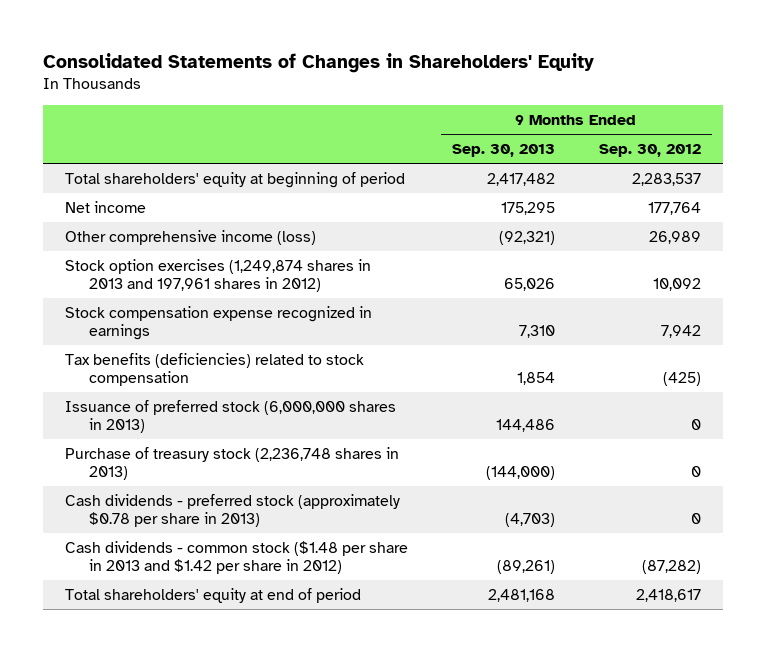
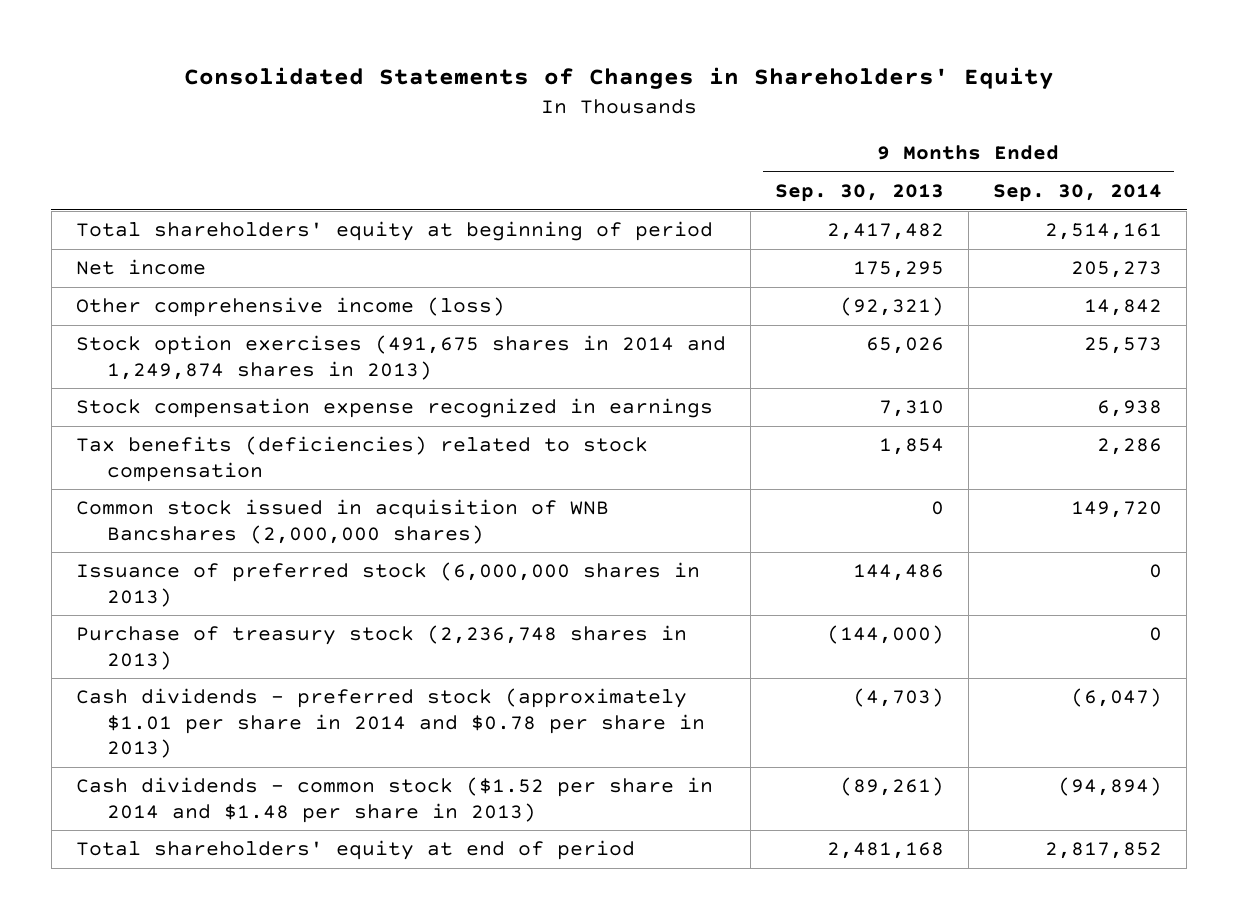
- | 9 Months Ended Sep. 30, 2013 | 9 Months Ended Sep. 30, 2012
+ | 9 Months Ended Sep. 30, 2013 | 9 Months Ended Sep. 30, 2014
- Stock option exercises (1,249,874 shares in 2013 and 197,961 shares in 2012) | 65,026 | 10,092
+ Stock option exercises (491,675 shares in 2014 and 1,249,874 shares in 2013) | 65,026 | 25,573
+ Common stock issued in acquisition of WNB Bancshares (2,000,000 shares) | 0 | 149,720
- Cash dividends - preferred stock (approximately $0.78 per share in 2013) | (4,703) | 0
- Cash dividends - common stock ($1.48 per share in 2013 and $1.42 per share in 2012) | (89,261) | (87,282)
+ Cash dividends - preferred stock (approximately $1.01 per share in 2014 and $0.78 per share in 2013) | (4,703) | (6,047)
+ Cash dividends - common stock ($1.52 per share in 2014 and $1.48 per share in 2013) | (89,261) | (94,894)

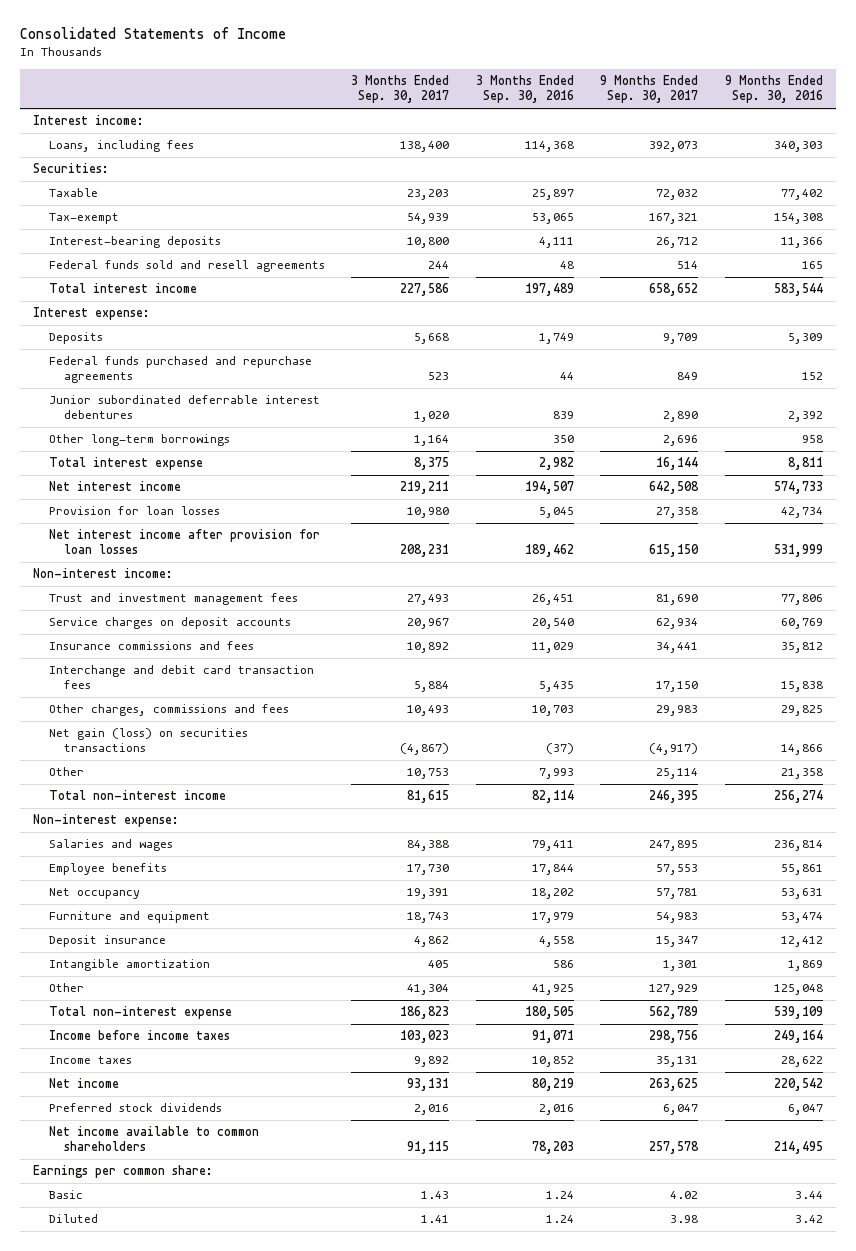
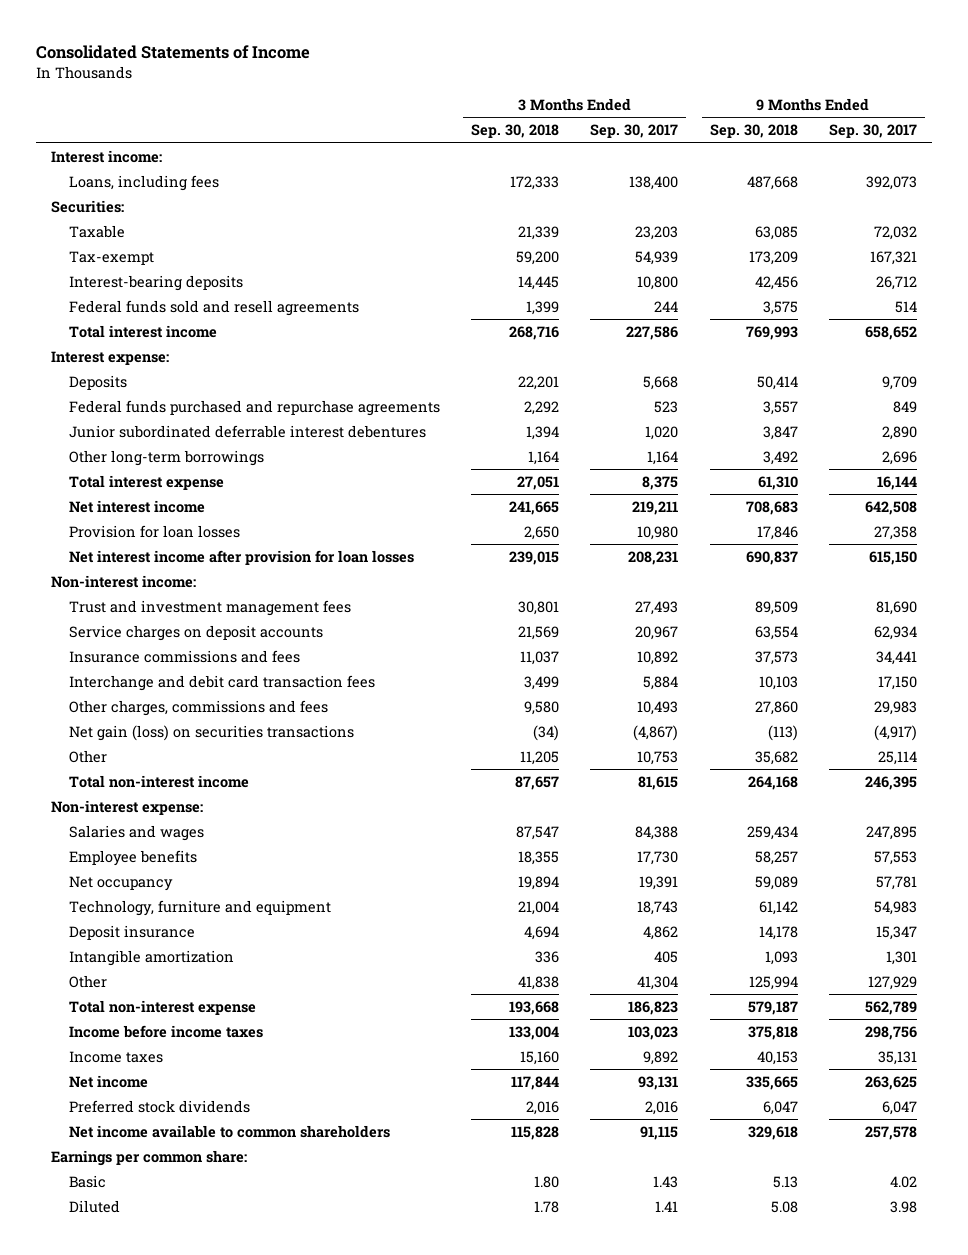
- | 3 Months Ended Sep. 30, 2017 | 3 Months Ended Sep. 30, 2016 | 9 Months Ended Sep. 30, 2017 | 9 Months Ended Sep. 30, 2016
+ | 3 Months Ended Sep. 30, 2018 | 3 Months Ended Sep. 30, 2017 | 9 Months Ended Sep. 30, 2018 | 9 Months Ended Sep. 30, 2017
- Furniture and equipment | 18,743 | 17,979 | 54,983 | 53,474
+ Technology, furniture and equipment | 21,004 | 18,743 | 61,142 | 54,983

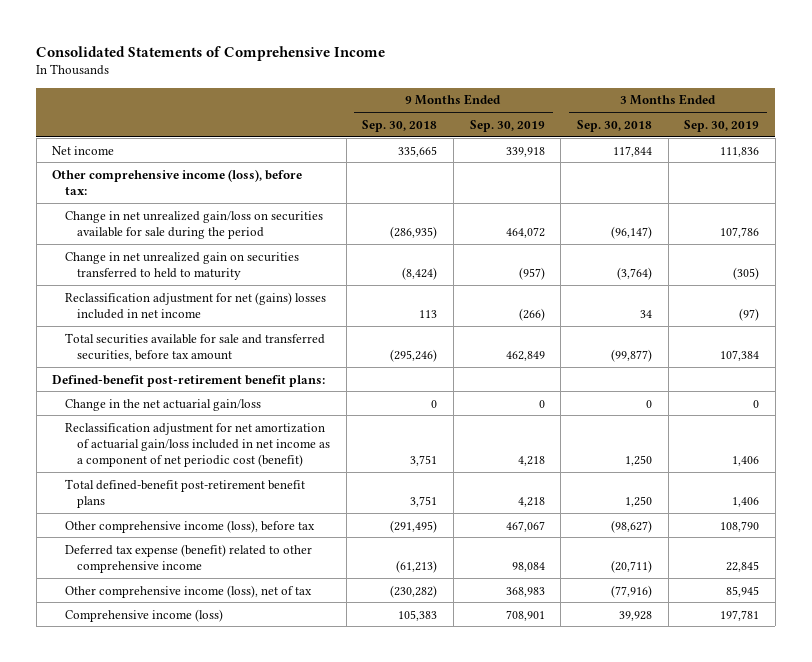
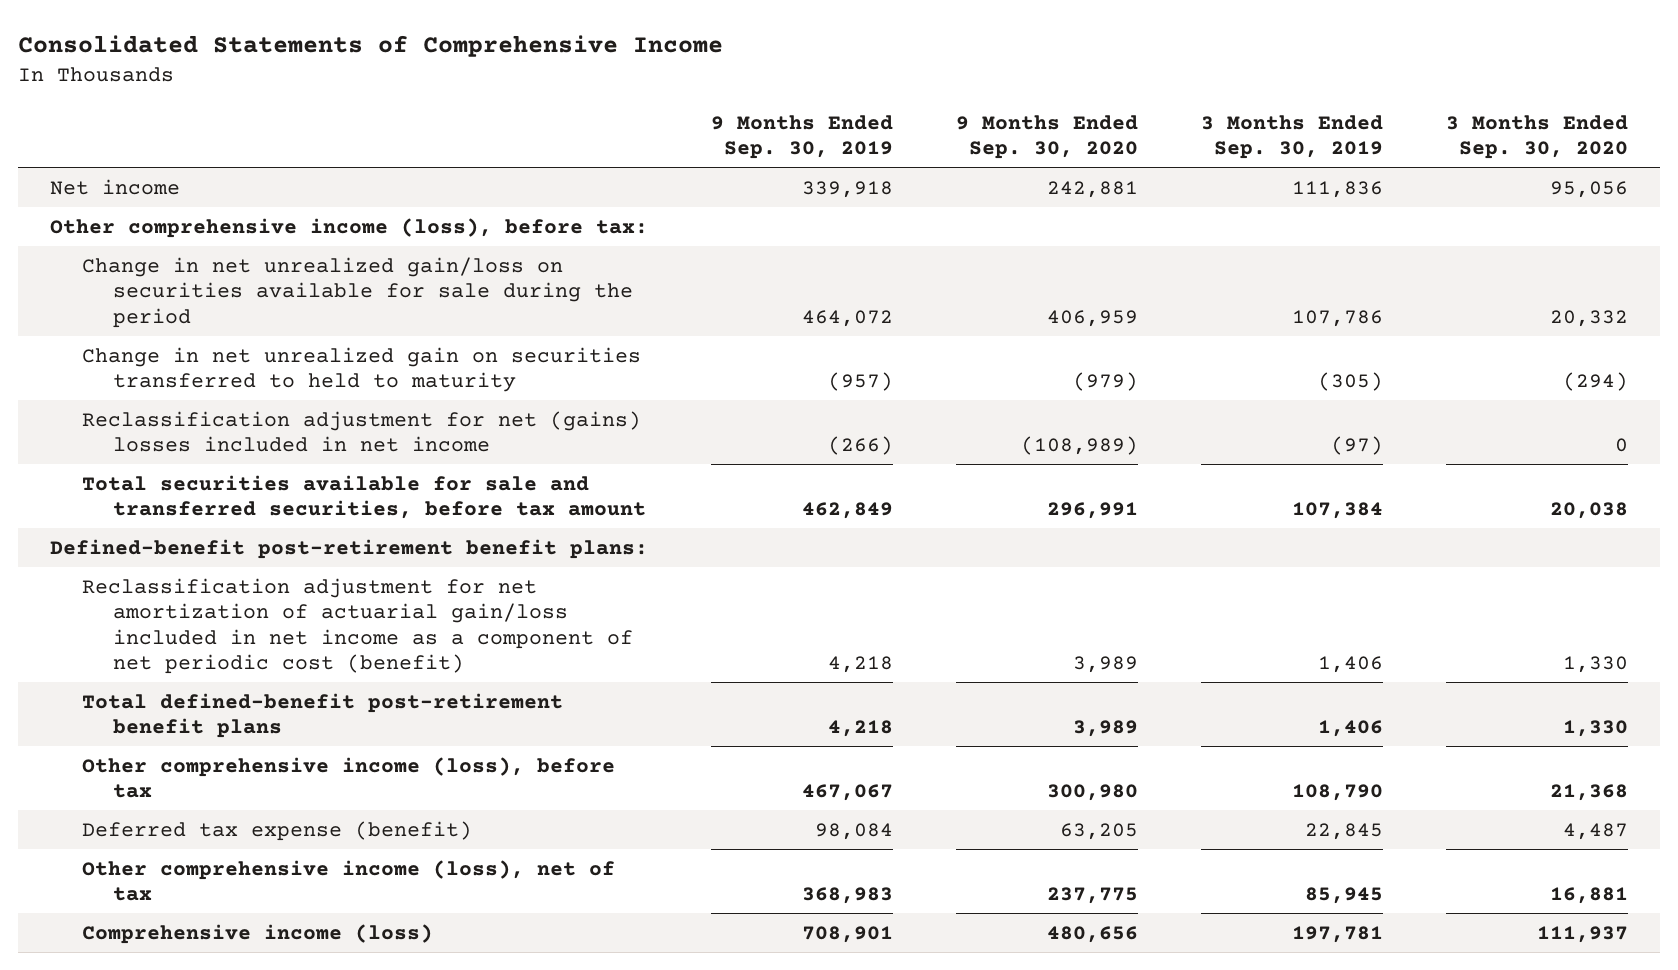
- | 9 Months Ended Sep. 30, 2018 | 9 Months Ended Sep. 30, 2019 | 3 Months Ended Sep. 30, 2018 | 3 Months Ended Sep. 30, 2019
+ | 9 Months Ended Sep. 30, 2019 | 9 Months Ended Sep. 30, 2020 | 3 Months Ended Sep. 30, 2019 | 3 Months Ended Sep. 30, 2020
- Change in the net actuarial gain/loss | 0 | 0 | 0 | 0
- Deferred tax expense (benefit) related to other comprehensive income | (61,213) | 98,084 | (20,711) | 22,845
+ Deferred tax expense (benefit) | 98,084 | 63,205 | 22,845 | 4,487

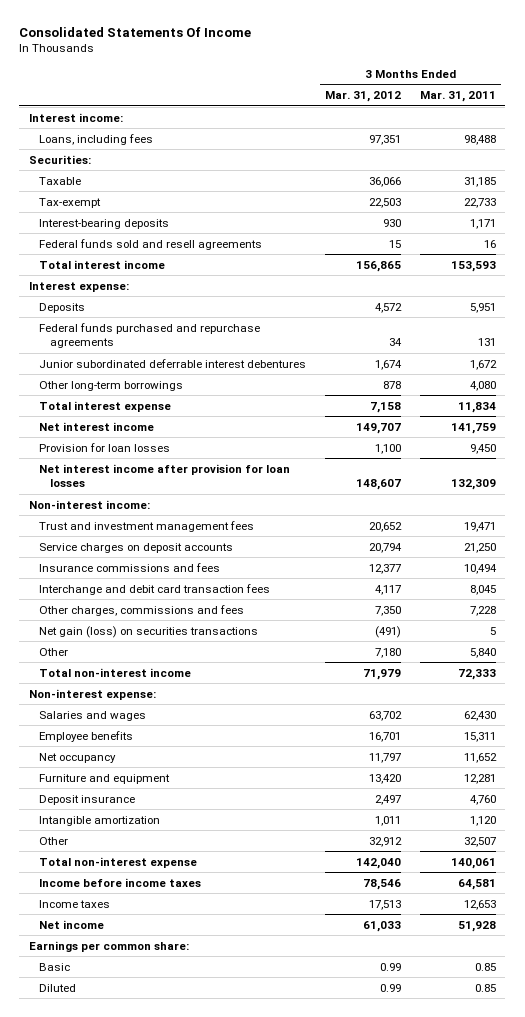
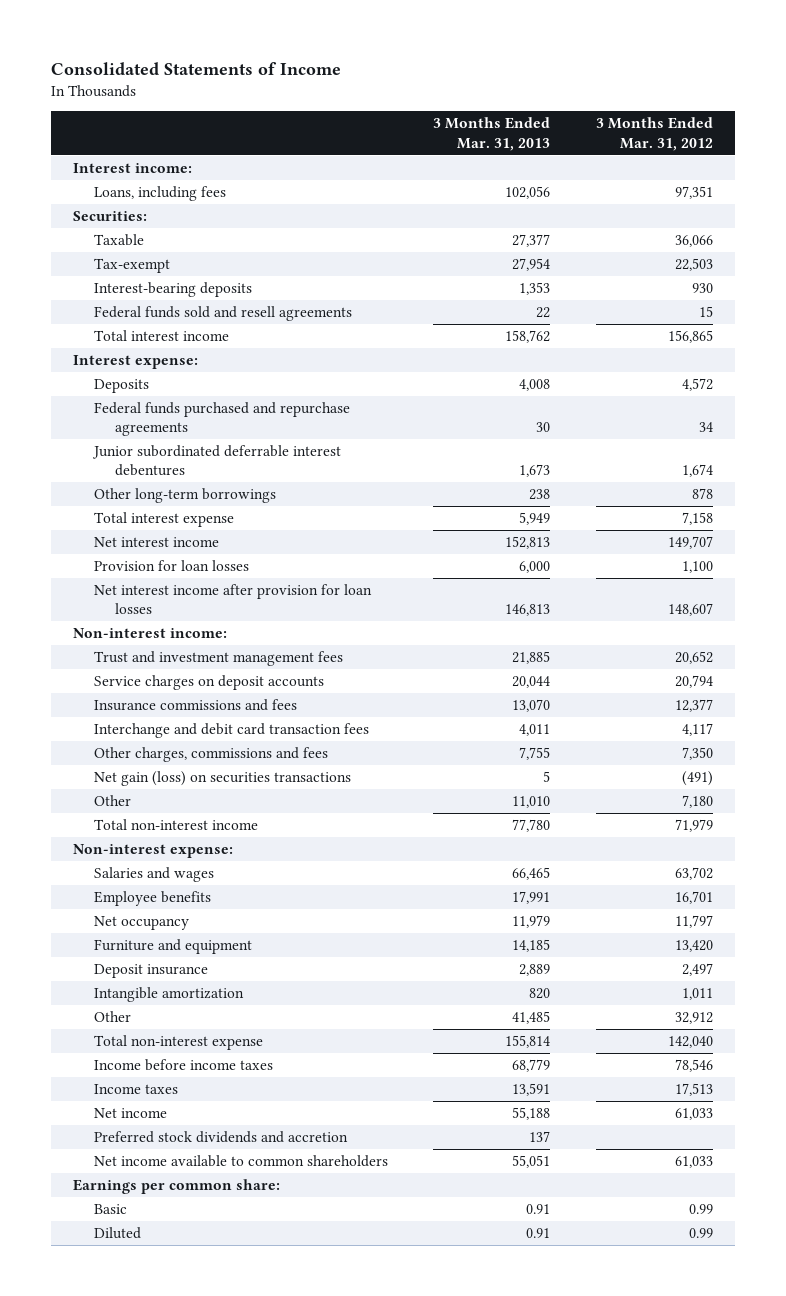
- Consolidated Statements Of Income
+ Consolidated Statements of Income
- | 3 Months Ended Mar. 31, 2012 | 3 Months Ended Mar. 31, 2011
+ | 3 Months Ended Mar. 31, 2013 | 3 Months Ended Mar. 31, 2012
+ Preferred stock dividends and accretion | 137 |
+ Net income available to common shareholders | 55,051 | 61,033

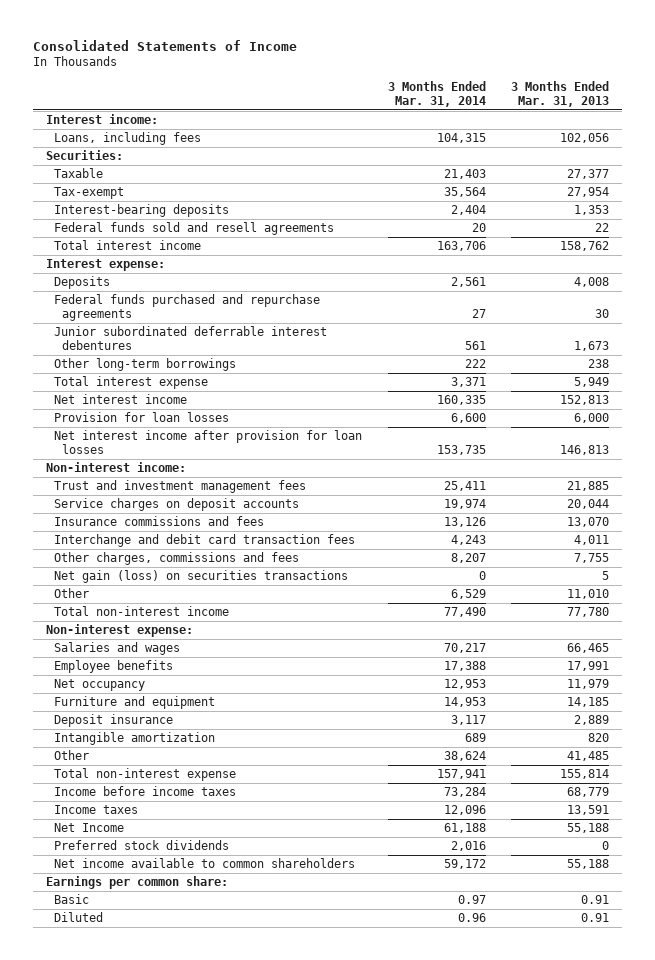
- | 3 Months Ended Mar. 31, 2013 | 3 Months Ended Mar. 31, 2012
+ | 3 Months Ended Mar. 31, 2014 | 3 Months Ended Mar. 31, 2013
- Net income | 55,188 | 61,033
- Preferred stock dividends and accretion | 137 |
- Net income available to common shareholders | 55,051 | 61,033
+ Net Income | 61,188 | 55,188
+ Preferred stock dividends | 2,016 | 0
+ Net income available to common shareholders | 59,172 | 55,188

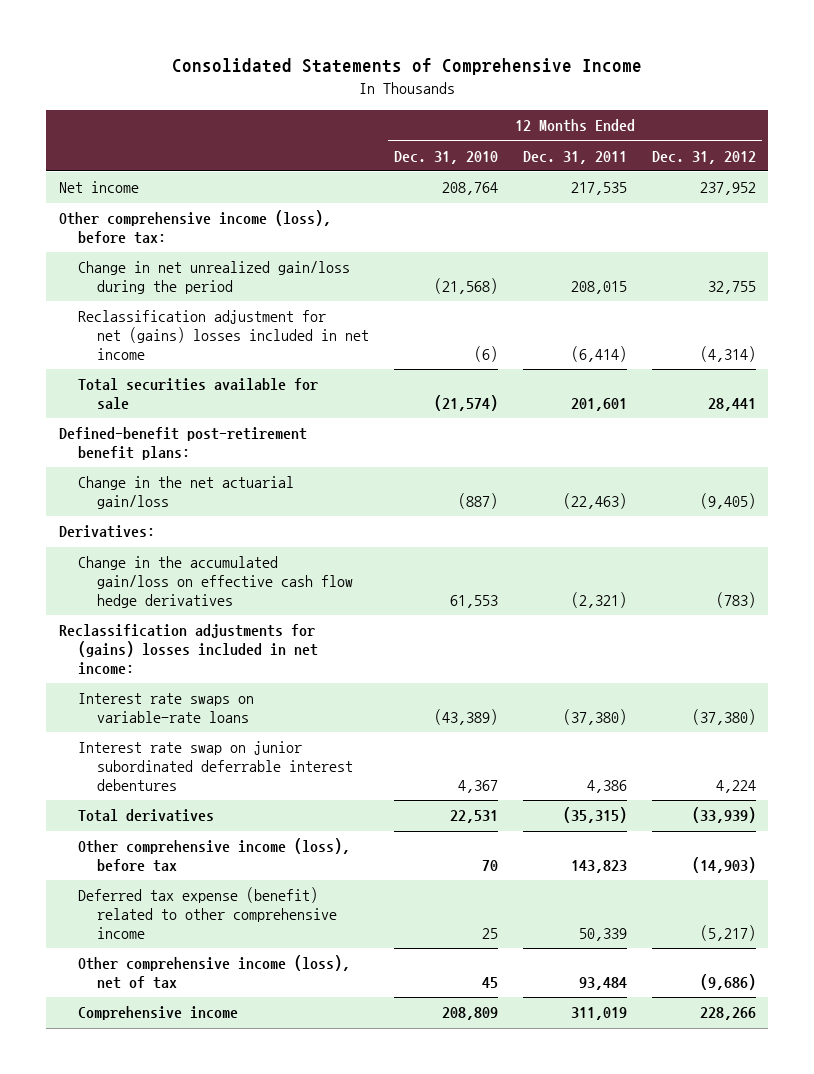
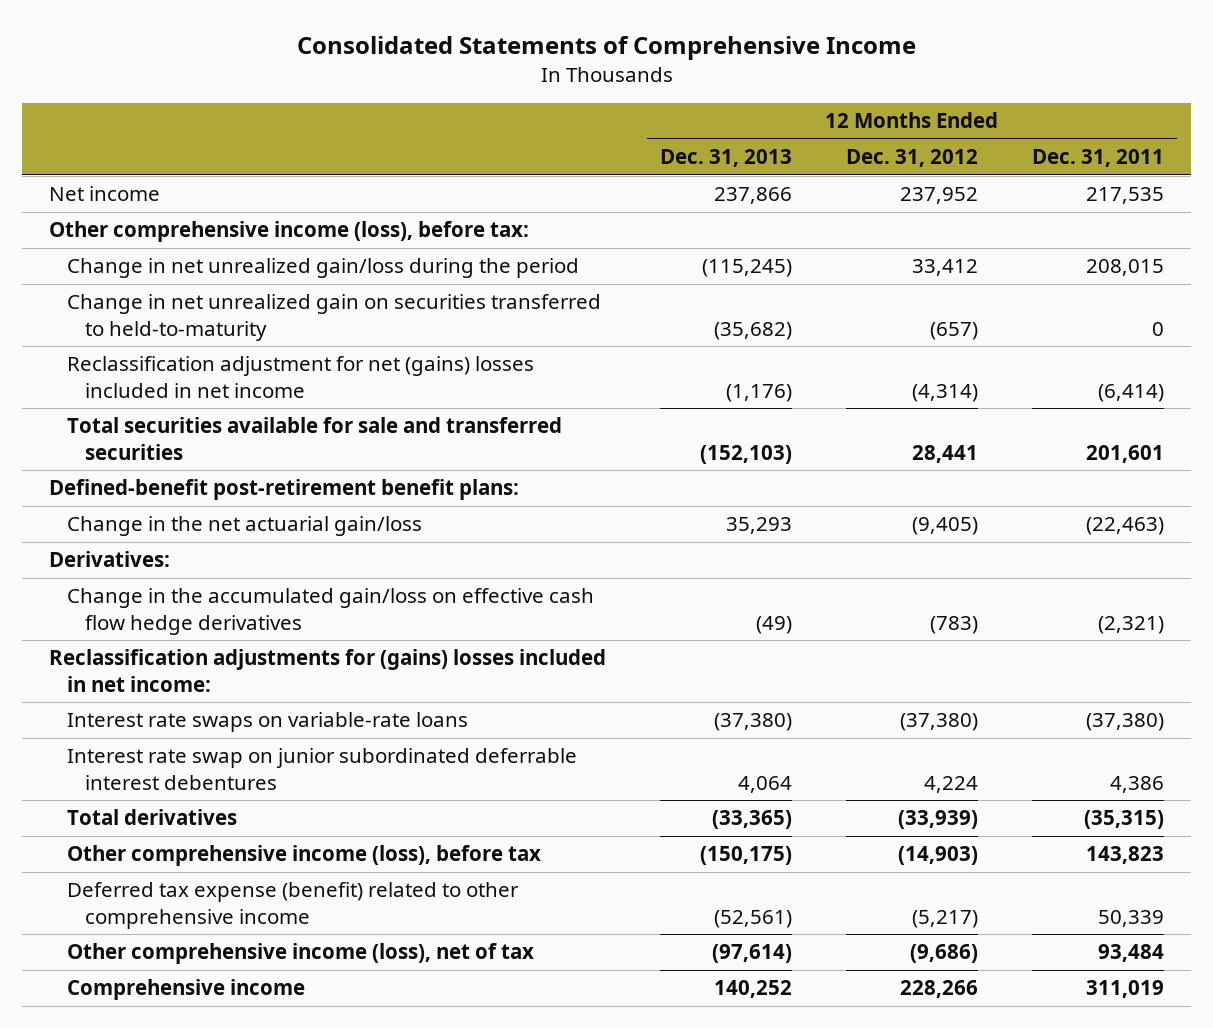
- | 12 Months Ended Dec. 31, 2010 | 12 Months Ended Dec. 31, 2011 | 12 Months Ended Dec. 31, 2012
+ | 12 Months Ended Dec. 31, 2013 | 12 Months Ended Dec. 31, 2012 | 12 Months Ended Dec. 31, 2011
- Change in net unrealized gain/loss during the period | (21,568) | 208,015 | 32,755
+ Change in net unrealized gain/loss during the period | (115,245) | 33,412 | 208,015
+ Change in net unrealized gain on securities transferred to held-to-maturity | (35,682) | (657) | 0
- Total securities available for sale | (21,574) | 201,601 | 28,441
+ Total securities available for sale and transferred securities | (152,103) | 28,441 | 201,601

